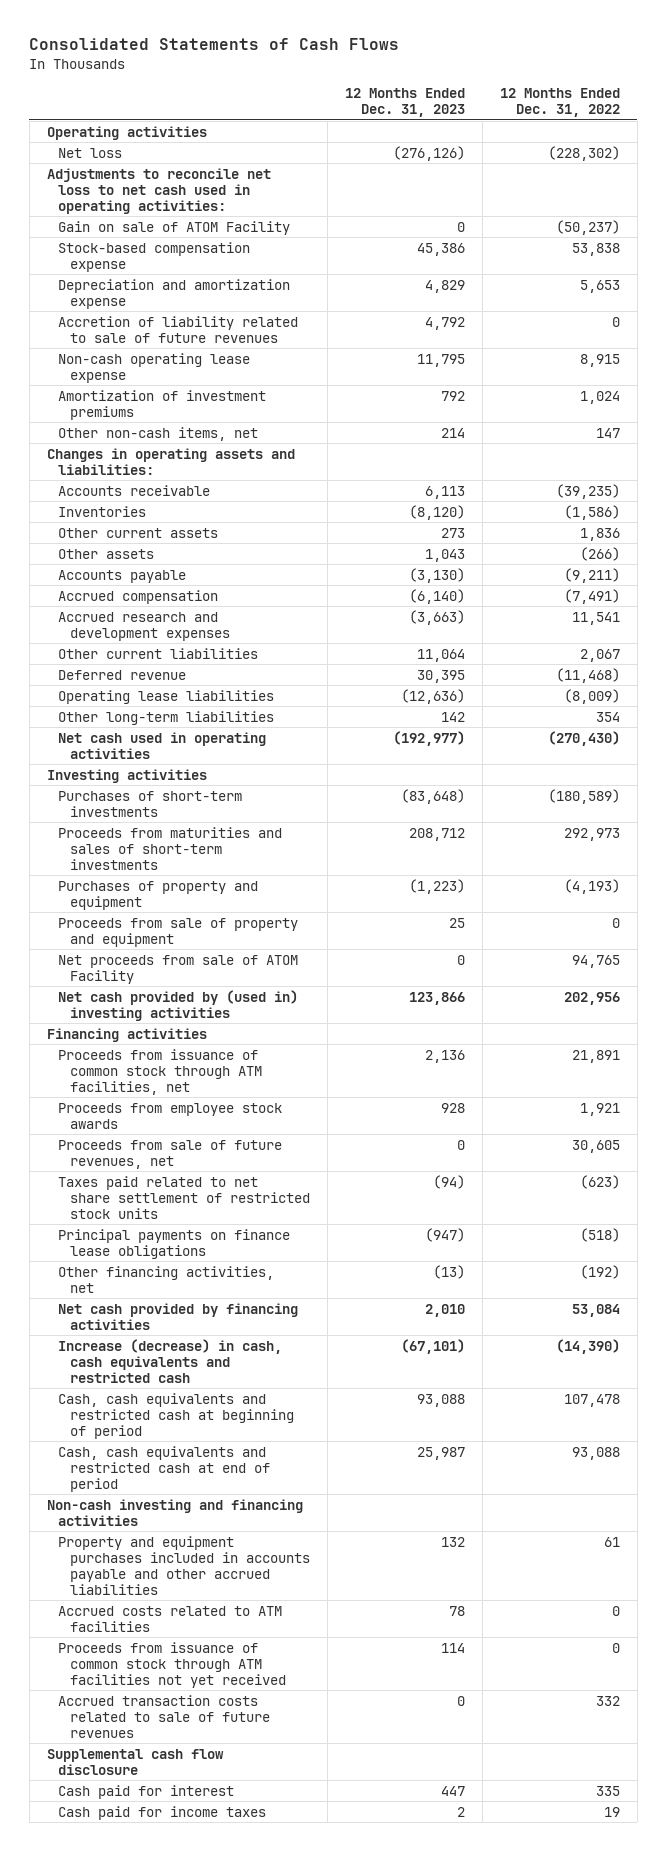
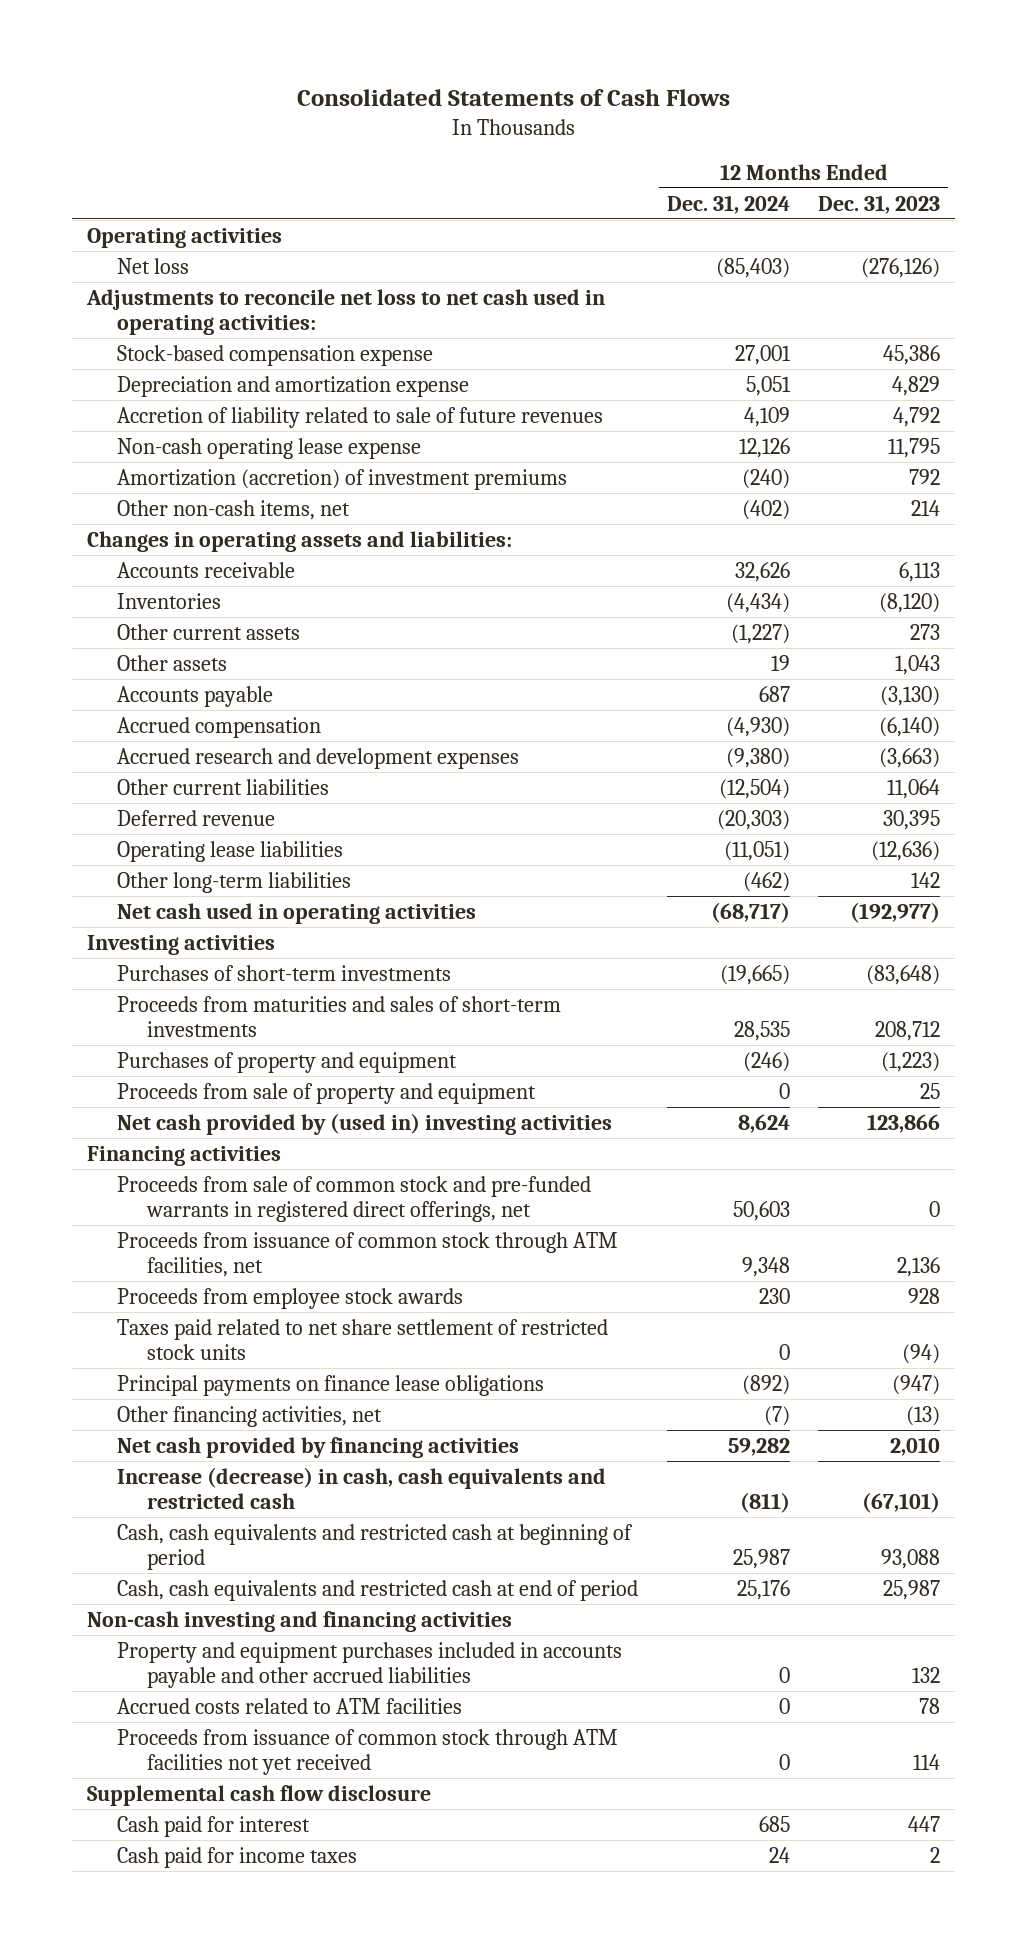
- | 12 Months Ended Dec. 31, 2023 | 12 Months Ended Dec. 31, 2022
+ | 12 Months Ended Dec. 31, 2024 | 12 Months Ended Dec. 31, 2023
- Gain on sale of ATOM Facility | 0 | (50,237)
- Amortization of investment premiums | 792 | 1,024
+ Amortization (accretion) of investment premiums | (240) | 792
- Net proceeds from sale of ATOM Facility | 0 | 94,765
+ Proceeds from sale of common stock and pre-funded warrants in registered direct offerings, net | 50,603 | 0
- Proceeds from sale of future revenues, net | 0 | 30,605
- Accrued transaction costs related to sale of future revenues | 0 | 332

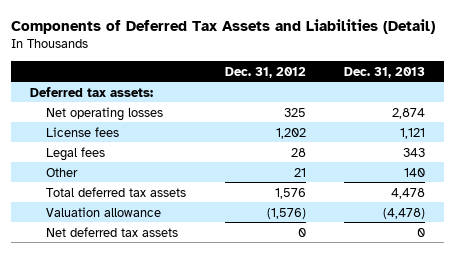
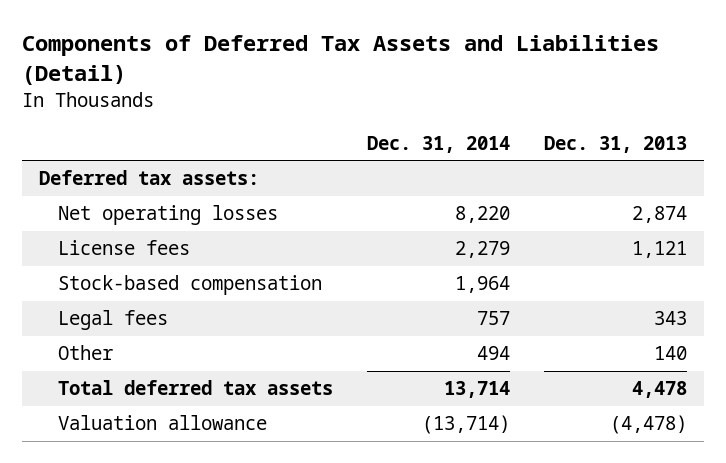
- | Dec. 31, 2012 | Dec. 31, 2013
+ | Dec. 31, 2014 | Dec. 31, 2013
+ Stock-based compensation | 1,964 |
- Net deferred tax assets | 0 | 0

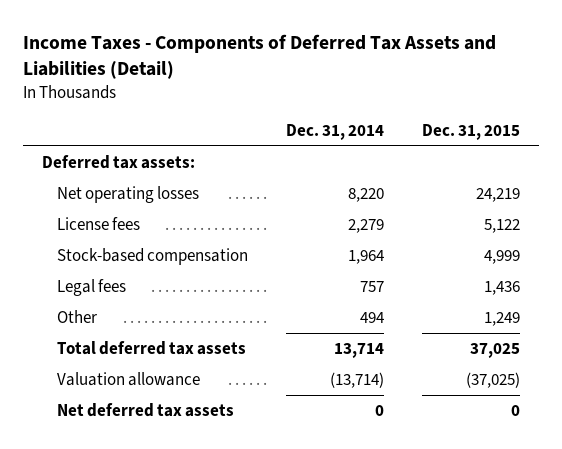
- Components of Deferred Tax Assets and Liabilities (Detail)
+ Income Taxes - Components of Deferred Tax Assets and Liabilities (Detail)
- | Dec. 31, 2014 | Dec. 31, 2013
+ | Dec. 31, 2014 | Dec. 31, 2015
+ Net deferred tax assets | 0 | 0

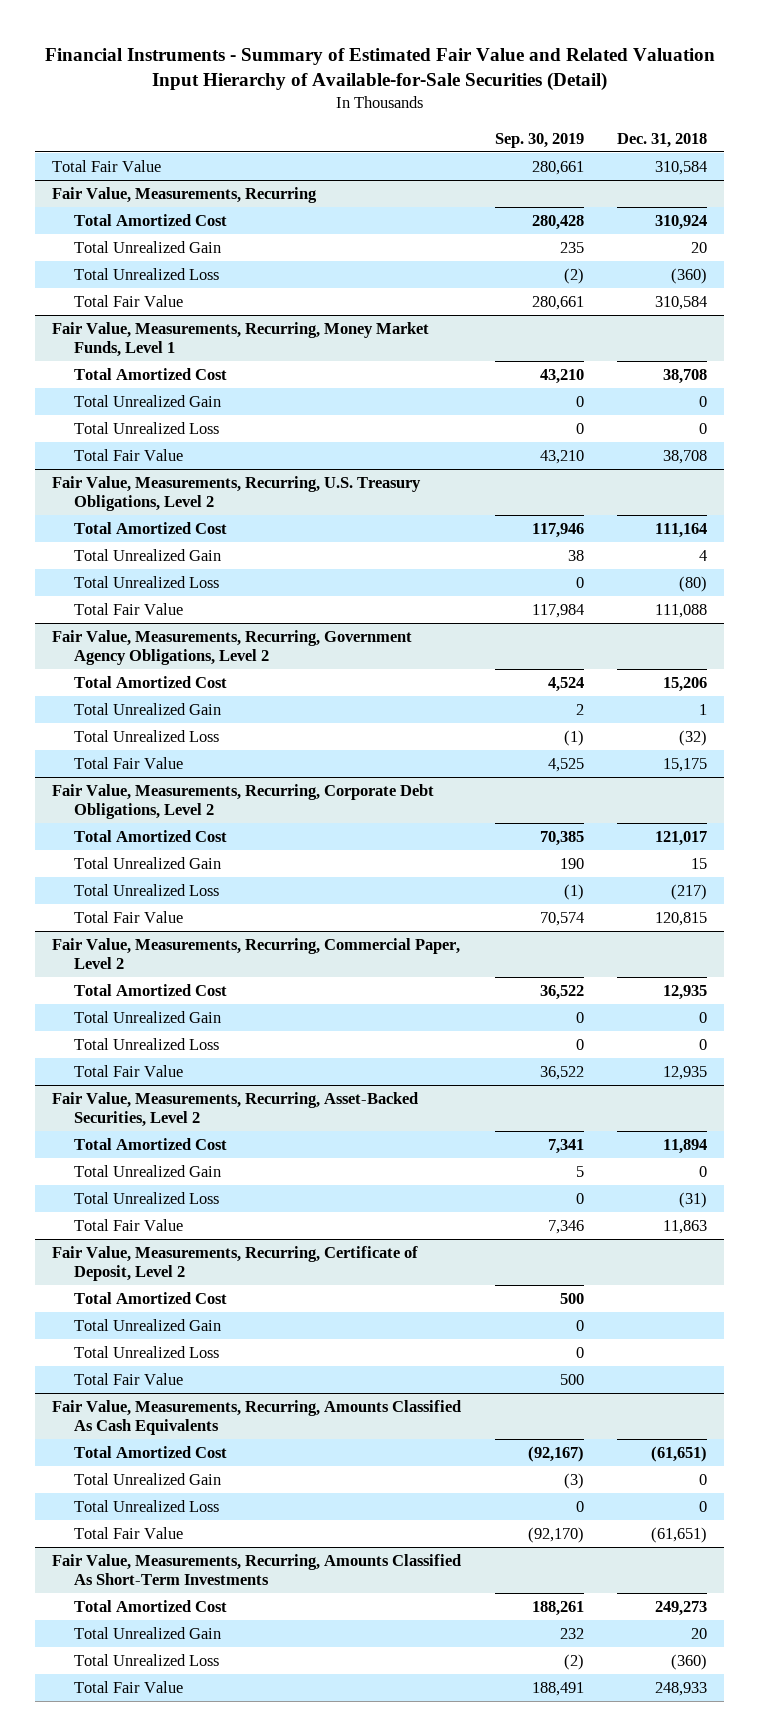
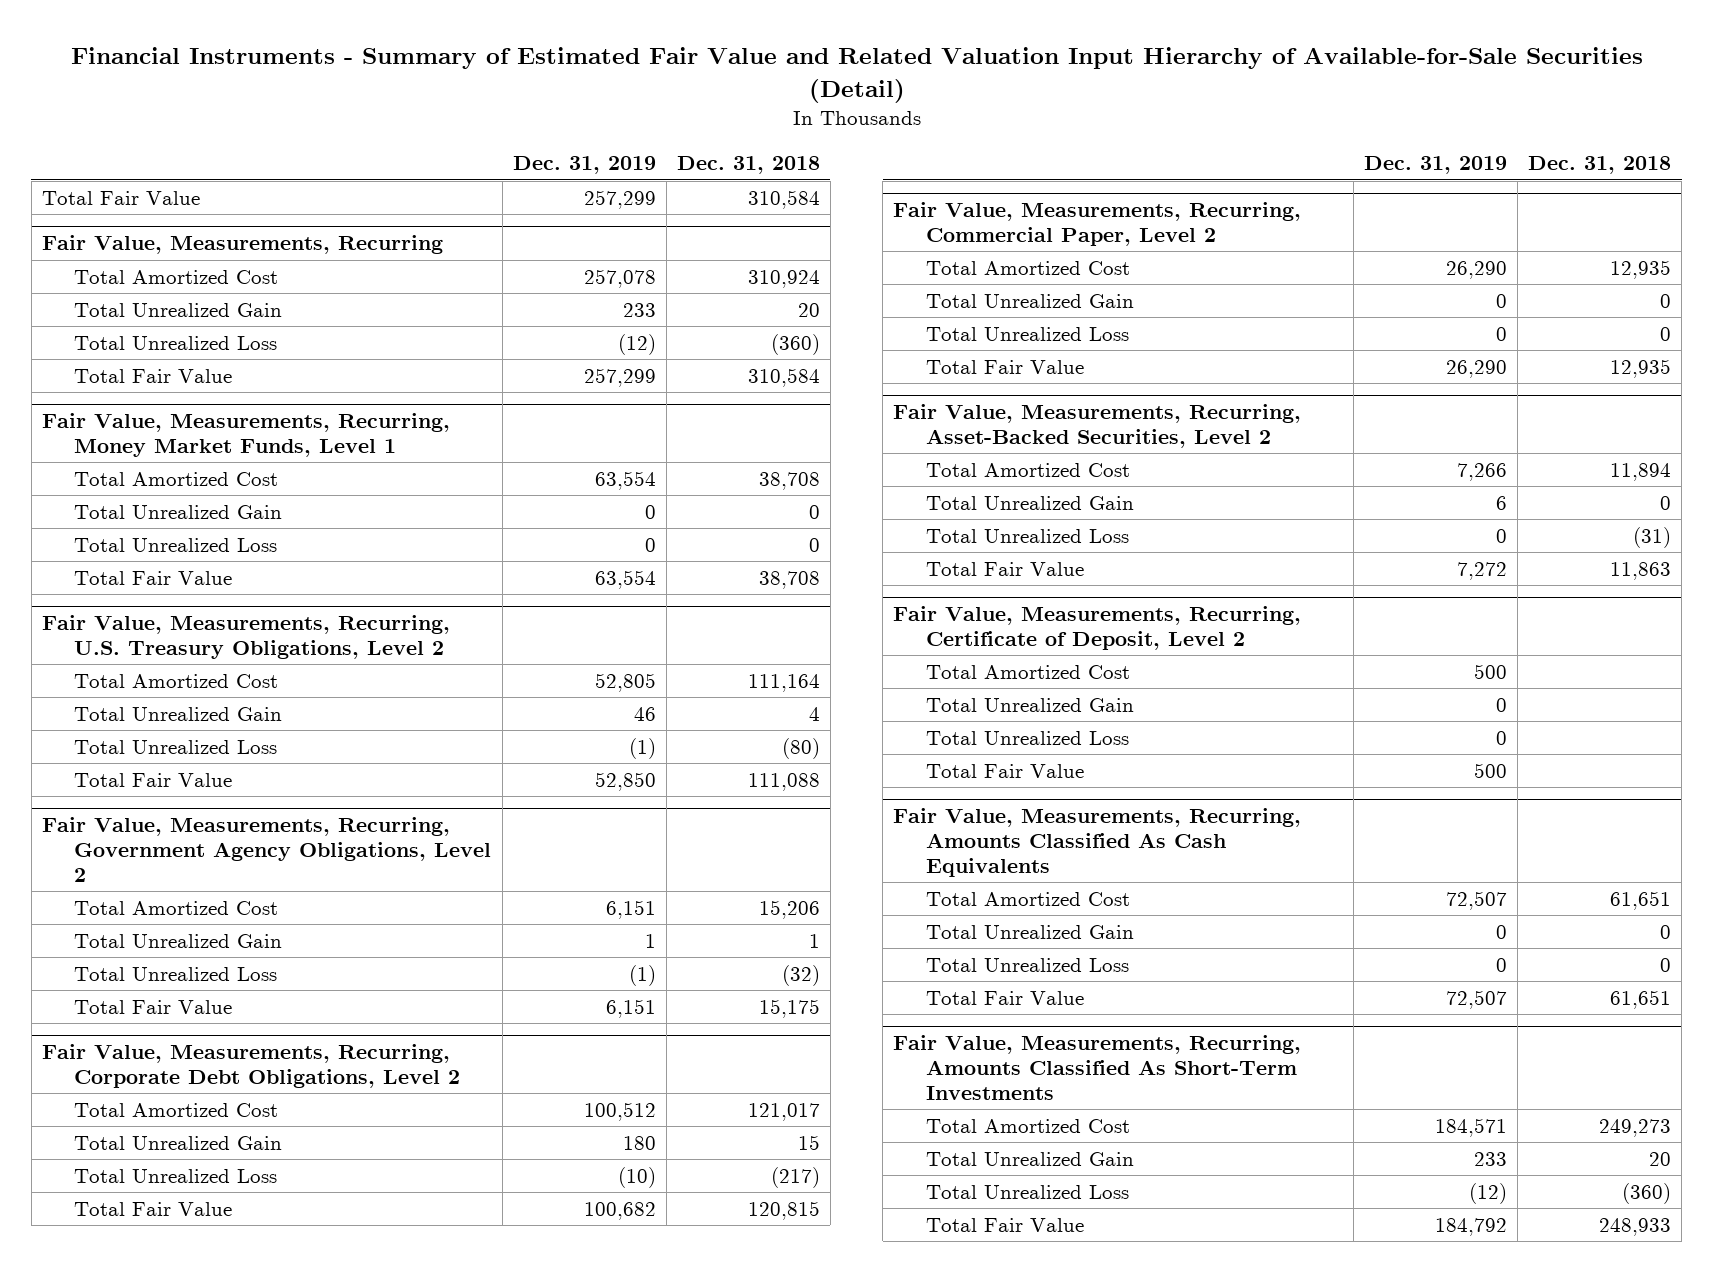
- | Sep. 30, 2019 | Dec. 31, 2018
+ | Dec. 31, 2019 | Dec. 31, 2018
@ Fair Value, Measurements, Recurring, Amounts Classified As Cash Equivalents
- Total Amortized Cost | (92,167) | (61,651)
+ Total Amortized Cost | 72,507 | 61,651
- Total Fair Value | (92,170) | (61,651)
+ Total Fair Value | 72,507 | 61,651

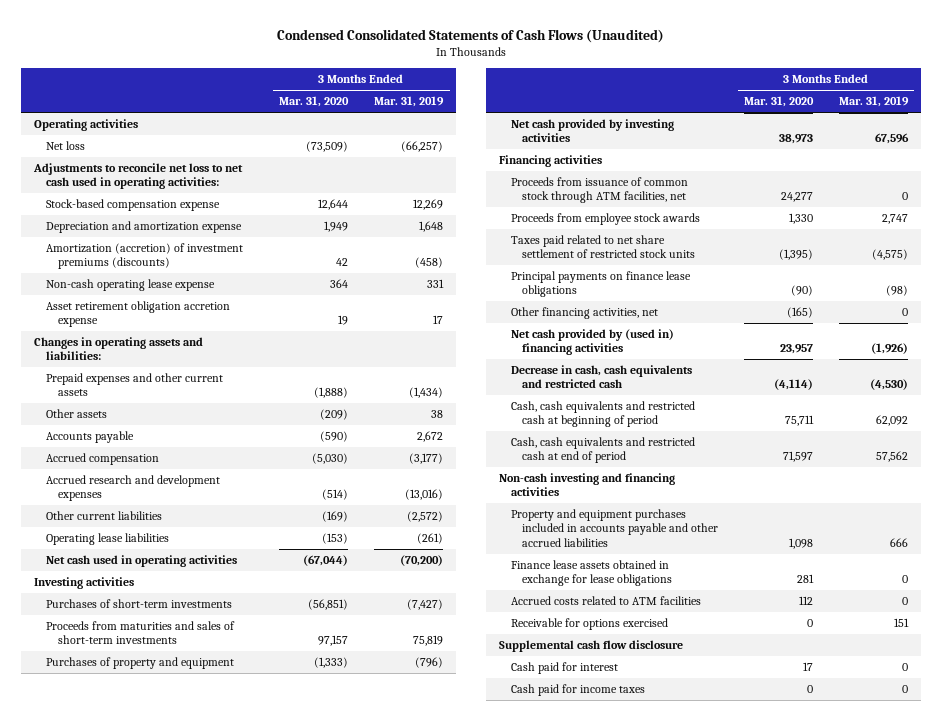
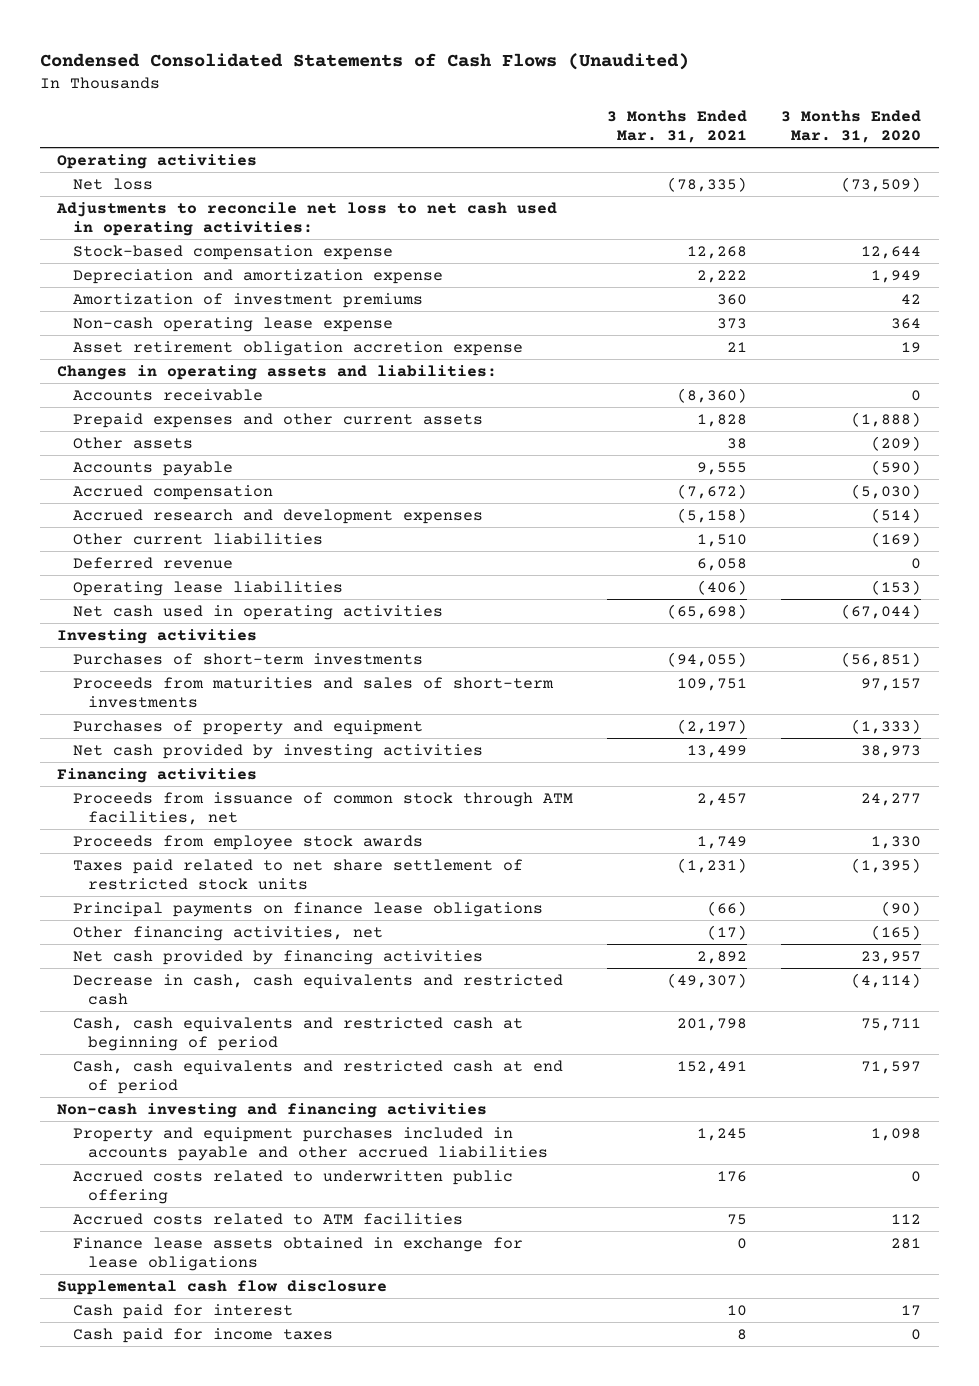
- | 3 Months Ended Mar. 31, 2020 | 3 Months Ended Mar. 31, 2019
+ | 3 Months Ended Mar. 31, 2021 | 3 Months Ended Mar. 31, 2020
- Amortization (accretion) of investment premiums (discounts) | 42 | (458)
+ Amortization of investment premiums | 360 | 42
+ Accounts receivable | (8,360) | 0
+ Deferred revenue | 6,058 | 0
- Net cash provided by (used in) financing activities | 23,957 | (1,926)
+ Net cash provided by financing activities | 2,892 | 23,957
+ Accrued costs related to underwritten public offering | 176 | 0
- Receivable for options exercised | 0 | 151
moved down: Finance lease assets obtained in exchange for lease obligations | 0 | 281

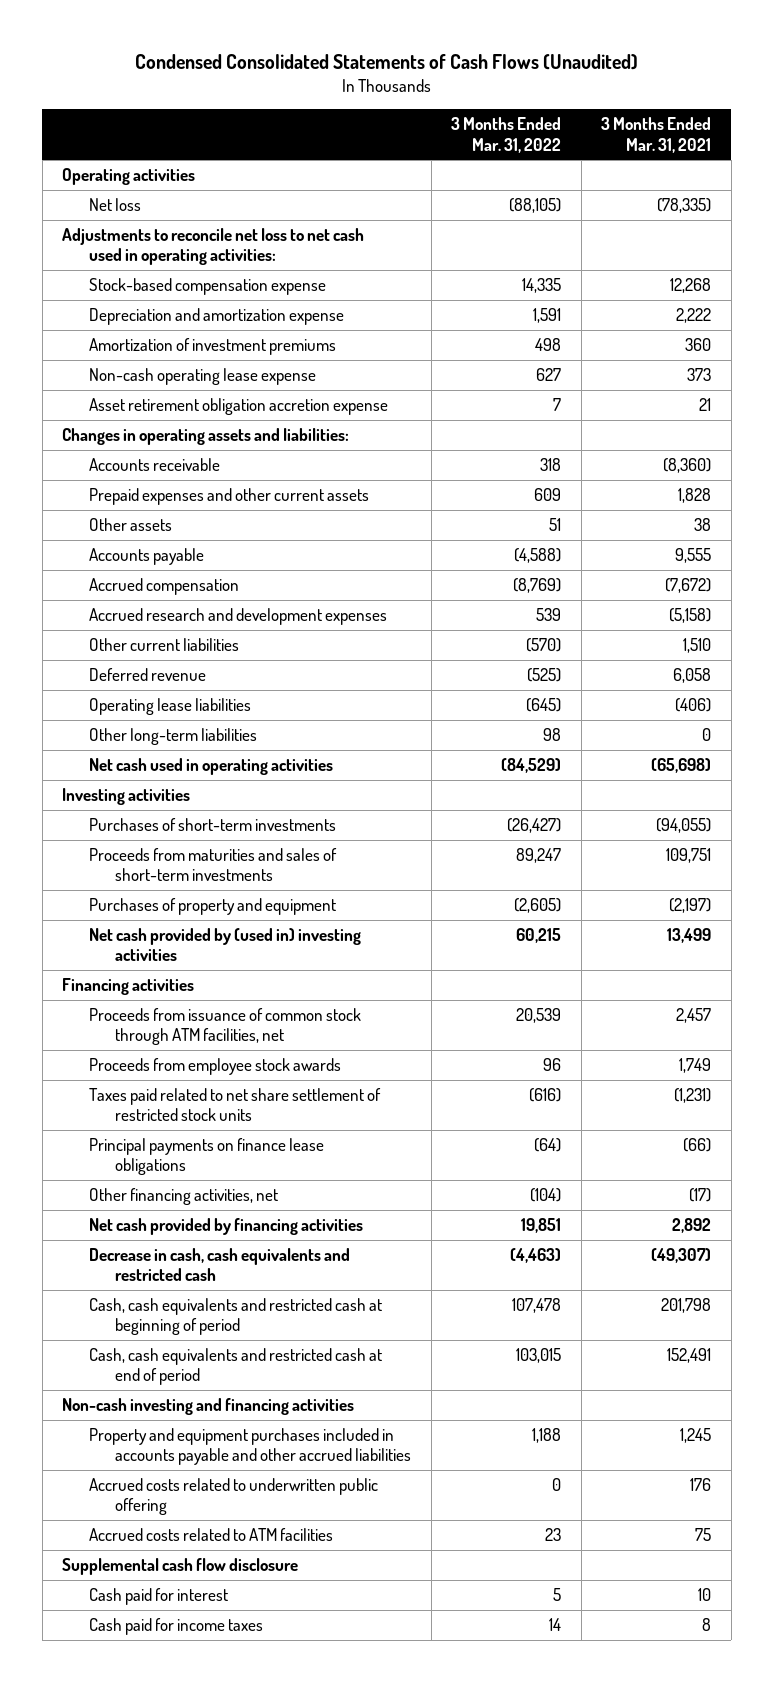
- | 3 Months Ended Mar. 31, 2021 | 3 Months Ended Mar. 31, 2020
+ | 3 Months Ended Mar. 31, 2022 | 3 Months Ended Mar. 31, 2021
+ Other long-term liabilities | 98 | 0
- Net cash provided by investing activities | 13,499 | 38,973
+ Net cash provided by (used in) investing activities | 60,215 | 13,499
- Finance lease assets obtained in exchange for lease obligations | 0 | 281

